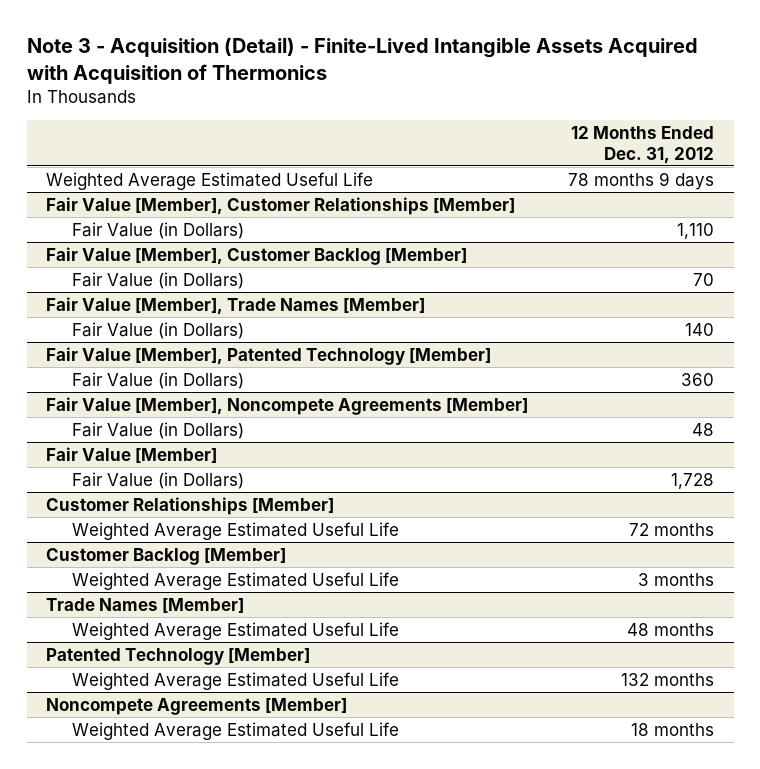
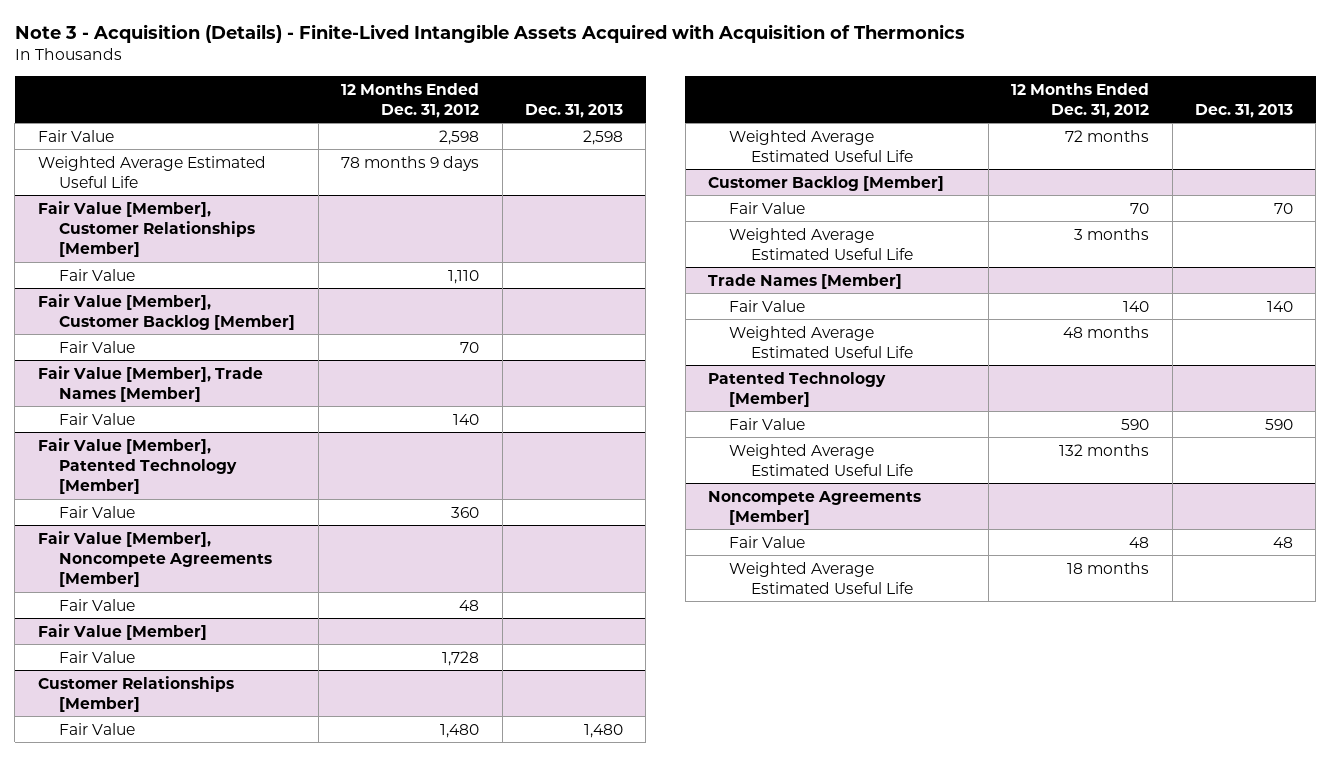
- Note 3 - Acquisition (Detail) - Finite-Lived Intangible Assets Acquired with Acquisition of Thermonics
+ Note 3 - Acquisition (Details) - Finite-Lived Intangible Assets Acquired with Acquisition of Thermonics
- | 12 Months Ended Dec. 31, 2012
+ | 12 Months Ended Dec. 31, 2012 | Dec. 31, 2013
+ Fair Value | 2,598 | 2,598
@ Fair Value [Member], Customer Relationships [Member]
- Fair Value (in Dollars) | 1,110
+ Fair Value | 1,110 |
@ Fair Value [Member], Customer Backlog [Member]
- Fair Value (in Dollars) | 70
+ Fair Value | 70 |
@ Fair Value [Member], Trade Names [Member]
- Fair Value (in Dollars) | 140
+ Fair Value | 140 |
@ Fair Value [Member], Patented Technology [Member]
- Fair Value (in Dollars) | 360
+ Fair Value | 360 |
@ Fair Value [Member], Noncompete Agreements [Member]
- Fair Value (in Dollars) | 48
+ Fair Value | 48 |
@ Fair Value [Member]
- Fair Value (in Dollars) | 1,728
+ Fair Value | 1,728 |
@ Customer Relationships [Member]
+ Fair Value | 1,480 | 1,480
@ Customer Backlog [Member]
+ Fair Value | 70 | 70
@ Trade Names [Member]
+ Fair Value | 140 | 140
@ Patented Technology [Member]
+ Fair Value | 590 | 590
@ Noncompete Agreements [Member]
+ Fair Value | 48 | 48

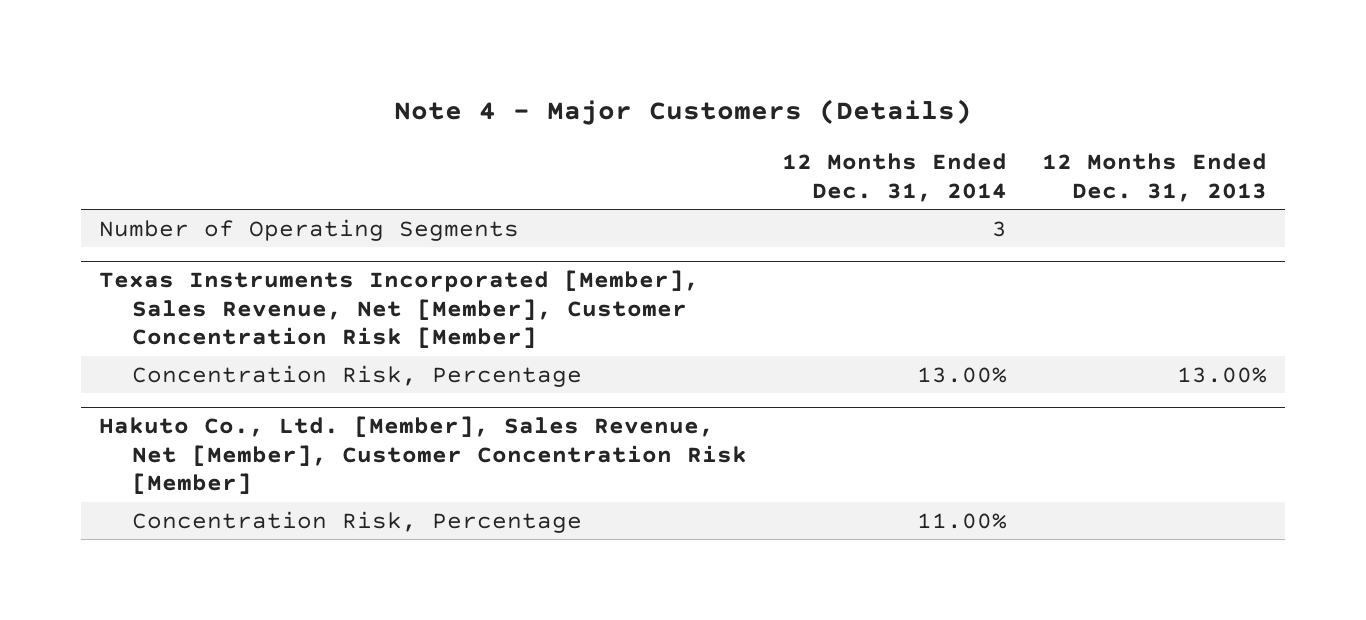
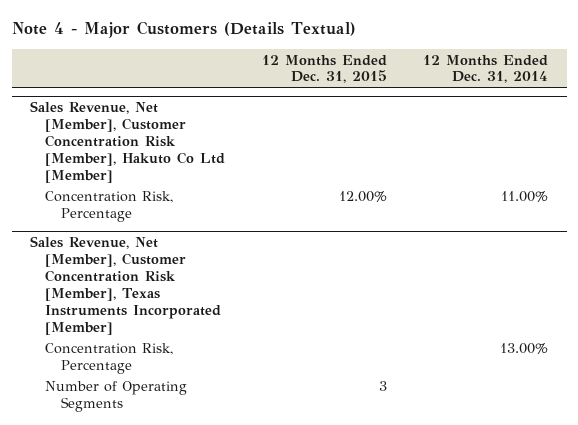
- Note 4 - Major Customers (Details)
+ Note 4 - Major Customers (Details Textual)
- | 12 Months Ended Dec. 31, 2014 | 12 Months Ended Dec. 31, 2013
+ | 12 Months Ended Dec. 31, 2015 | 12 Months Ended Dec. 31, 2014
- Number of Operating Segments | 3 |
- Texas Instruments Incorporated [Member], Sales Revenue, Net [Member], Customer Concentration Risk [Member]
- Concentration Risk, Percentage | 13.00% | 13.00%
- Hakuto Co., Ltd. [Member], Sales Revenue, Net [Member], Customer Concentration Risk [Member]
+ Sales Revenue, Net [Member], Customer Concentration Risk [Member], Hakuto Co Ltd [Member]
+ Sales Revenue, Net [Member], Customer Concentration Risk [Member], Texas Instruments Incorporated [Member]
+ Concentration Risk, Percentage | | 13.00%
+ Number of Operating Segments | 3 |

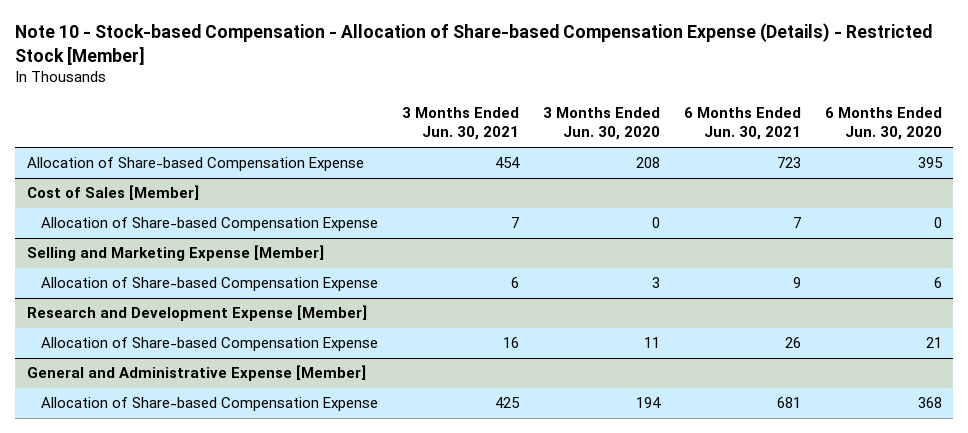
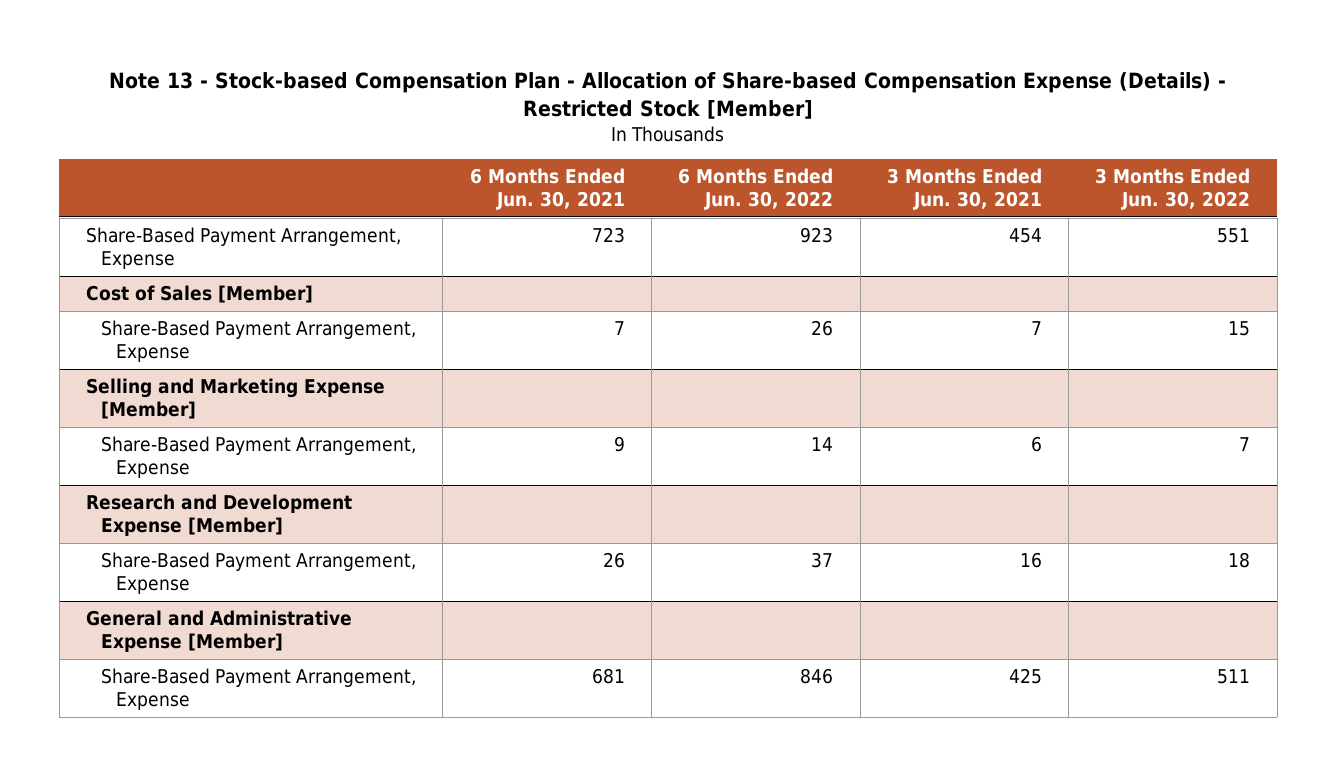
- Note 10 - Stock-based Compensation - Allocation of Share-based Compensation Expense (Details) - Restricted Stock [Member]
+ Note 13 - Stock-based Compensation Plan - Allocation of Share-based Compensation Expense (Details) - Restricted Stock [Member]
- | 3 Months Ended Jun. 30, 2021 | 3 Months Ended Jun. 30, 2020 | 6 Months Ended Jun. 30, 2021 | 6 Months Ended Jun. 30, 2020
+ | 6 Months Ended Jun. 30, 2021 | 6 Months Ended Jun. 30, 2022 | 3 Months Ended Jun. 30, 2021 | 3 Months Ended Jun. 30, 2022
- Allocation of Share-based Compensation Expense | 454 | 208 | 723 | 395
+ Share-Based Payment Arrangement, Expense | 723 | 923 | 454 | 551
@ Cost of Sales [Member]
- Allocation of Share-based Compensation Expense | 7 | 0 | 7 | 0
+ Share-Based Payment Arrangement, Expense | 7 | 26 | 7 | 15
@ Selling and Marketing Expense [Member]
- Allocation of Share-based Compensation Expense | 6 | 3 | 9 | 6
+ Share-Based Payment Arrangement, Expense | 9 | 14 | 6 | 7
@ Research and Development Expense [Member]
- Allocation of Share-based Compensation Expense | 16 | 11 | 26 | 21
+ Share-Based Payment Arrangement, Expense | 26 | 37 | 16 | 18
@ General and Administrative Expense [Member]
- Allocation of Share-based Compensation Expense | 425 | 194 | 681 | 368
+ Share-Based Payment Arrangement, Expense | 681 | 846 | 425 | 511

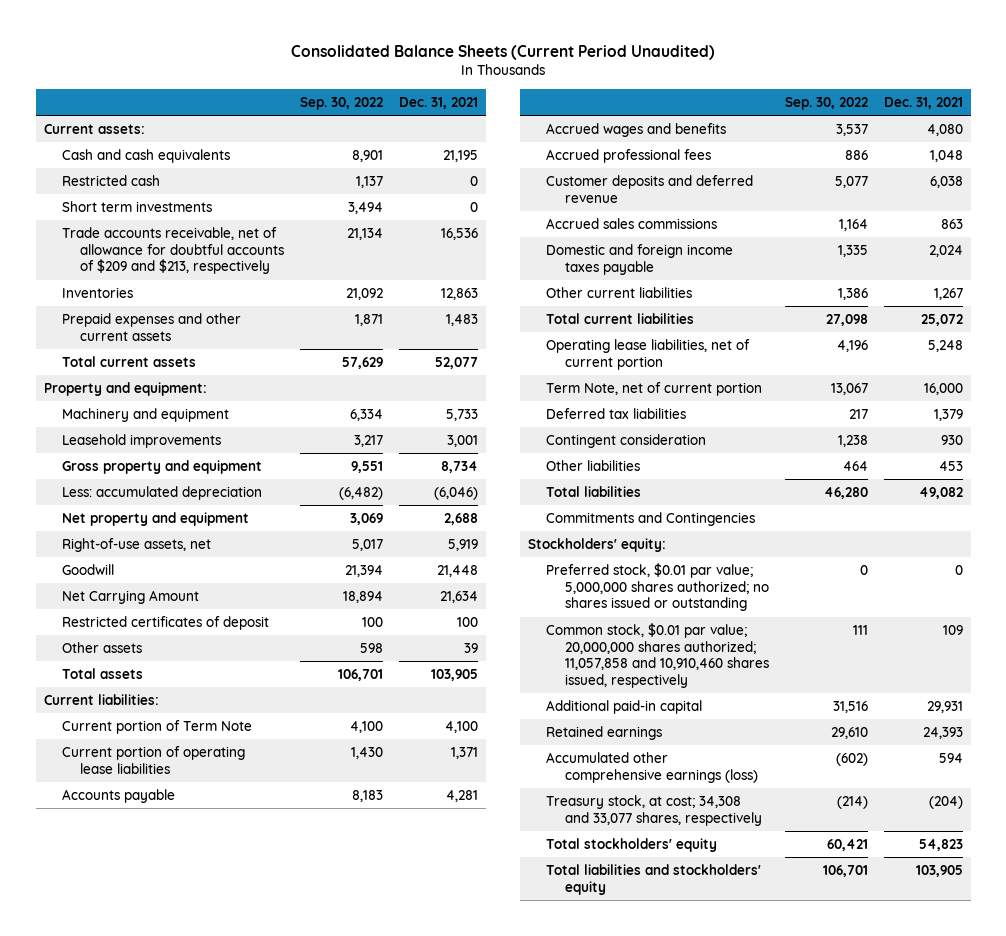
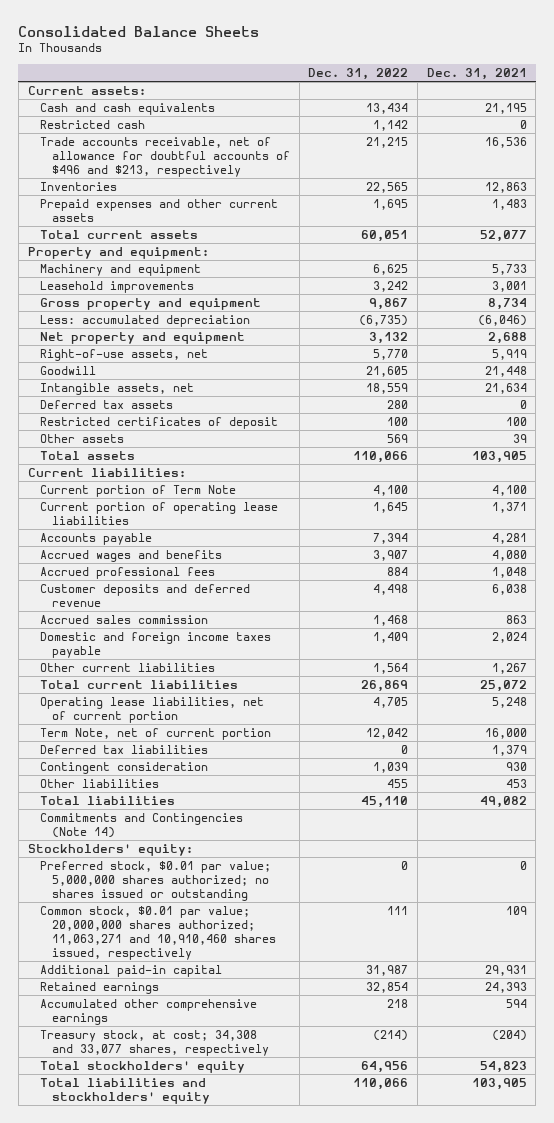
- Consolidated Balance Sheets (Current Period Unaudited)
+ Consolidated Balance Sheets
- | Sep. 30, 2022 | Dec. 31, 2021
+ | Dec. 31, 2022 | Dec. 31, 2021
- Short term investments | 3,494 | 0
- Trade accounts receivable, net of allowance for doubtful accounts of $209 and $213, respectively | 21,134 | 16,536
+ Trade accounts receivable, net of allowance for doubtful accounts of $496 and $213, respectively | 21,215 | 16,536
- Net Carrying Amount | 18,894 | 21,634
+ Intangible assets, net | 18,559 | 21,634
+ Deferred tax assets | 280 | 0
- Accrued sales commissions | 1,164 | 863
+ Accrued sales commission | 1,468 | 863
- Commitments and Contingencies
+ Commitments and Contingencies (Note 14)
- Common stock, $0.01 par value; 20,000,000 shares authorized; 11,057,858 and 10,910,460 shares issued, respectively | 111 | 109
+ Common stock, $0.01 par value; 20,000,000 shares authorized; 11,063,271 and 10,910,460 shares issued, respectively | 111 | 109
- Accumulated other comprehensive earnings (loss) | (602) | 594
+ Accumulated other comprehensive earnings | 218 | 594

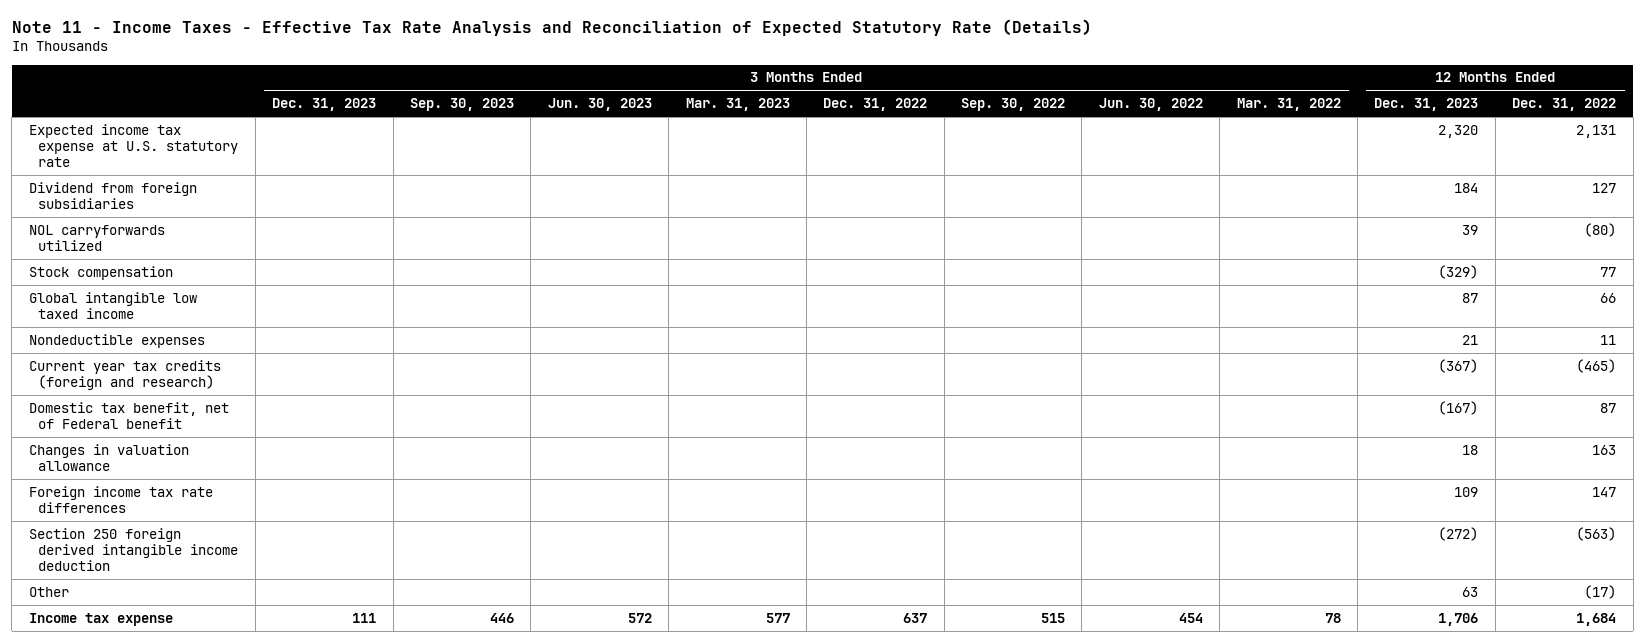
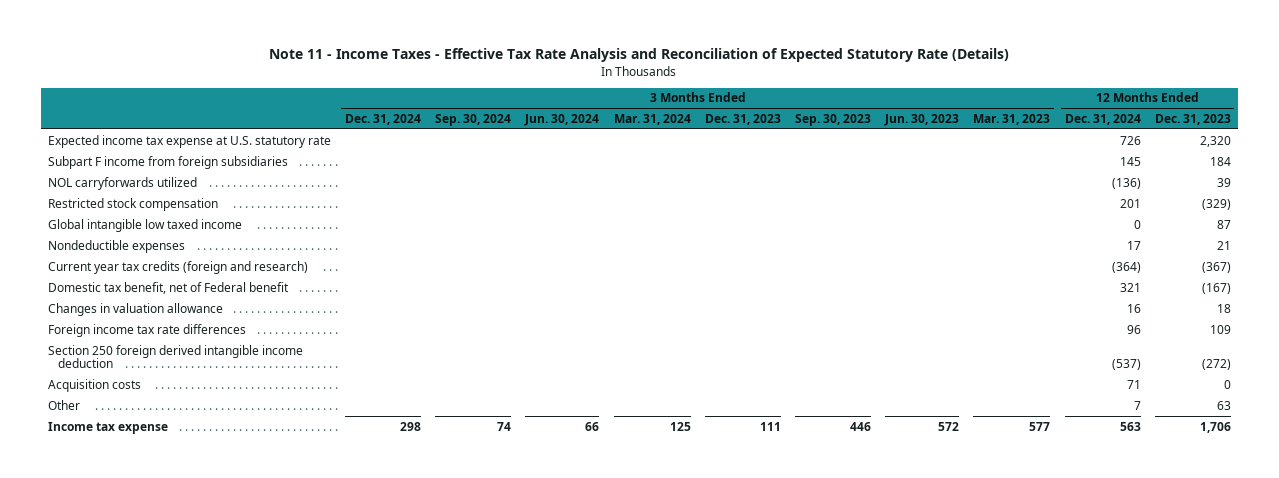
- | 3 Months Ended Dec. 31, 2023 | 3 Months Ended Sep. 30, 2023 | 3 Months Ended Jun. 30, 2023 | 3 Months Ended Mar. 31, 2023 | 3 Months Ended Dec. 31, 2022 | 3 Months Ended Sep. 30, 2022 | 3 Months Ended Jun. 30, 2022 | 3 Months Ended Mar. 31, 2022 | 12 Months Ended Dec. 31, 2023 | 12 Months Ended Dec. 31, 2022
+ | 3 Months Ended Dec. 31, 2024 | 3 Months Ended Sep. 30, 2024 | 3 Months Ended Jun. 30, 2024 | 3 Months Ended Mar. 31, 2024 | 3 Months Ended Dec. 31, 2023 | 3 Months Ended Sep. 30, 2023 | 3 Months Ended Jun. 30, 2023 | 3 Months Ended Mar. 31, 2023 | 12 Months Ended Dec. 31, 2024 | 12 Months Ended Dec. 31, 2023
- Dividend from foreign subsidiaries | | | | | | | | | 184 | 127
+ Subpart F income from foreign subsidiaries | | | | | | | | | 145 | 184
- Stock compensation | | | | | | | | | (329) | 77
+ Restricted stock compensation | | | | | | | | | 201 | (329)
+ Acquisition costs | | | | | | | | | 71 | 0

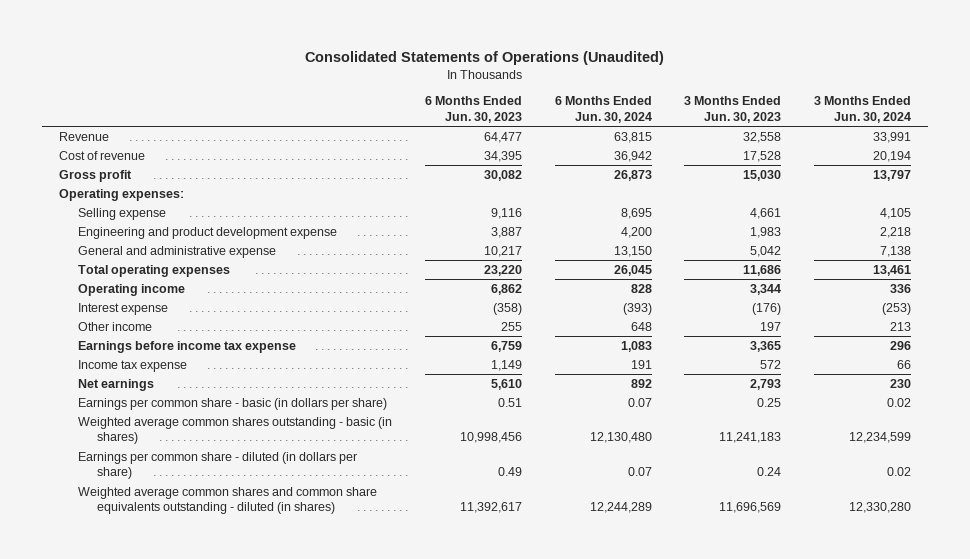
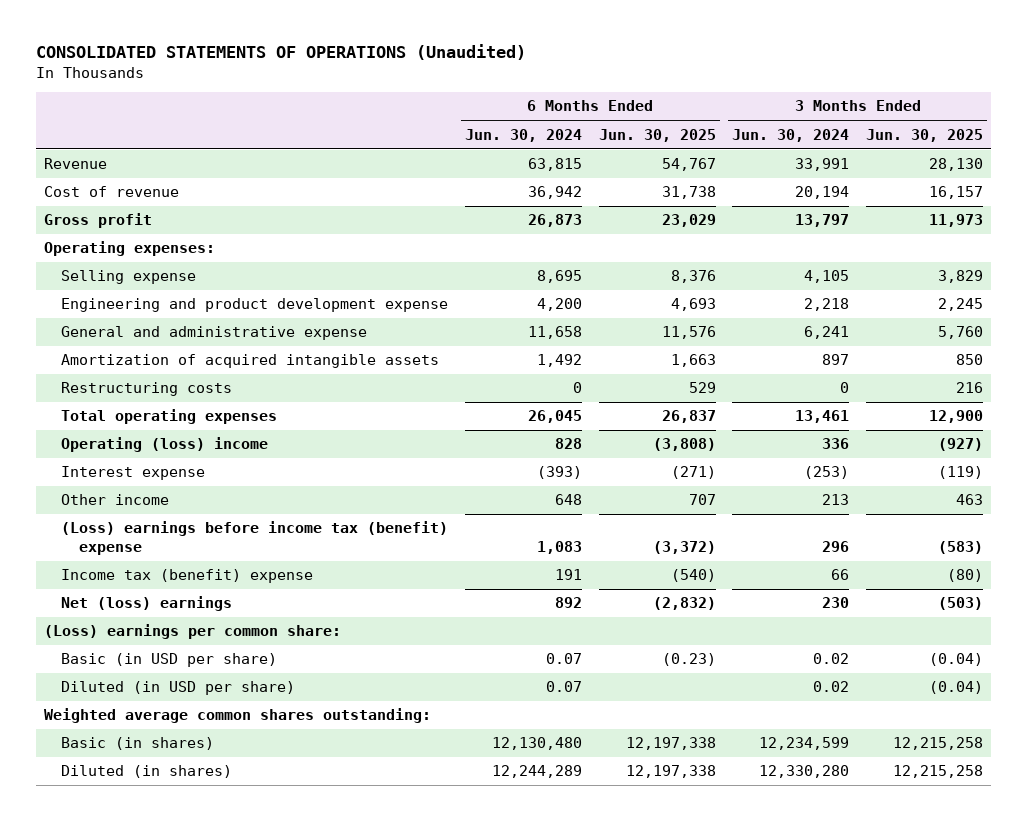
- Consolidated Statements of Operations (Unaudited)
+ CONSOLIDATED STATEMENTS OF OPERATIONS (Unaudited)
- | 6 Months Ended Jun. 30, 2023 | 6 Months Ended Jun. 30, 2024 | 3 Months Ended Jun. 30, 2023 | 3 Months Ended Jun. 30, 2024
+ | 6 Months Ended Jun. 30, 2024 | 6 Months Ended Jun. 30, 2025 | 3 Months Ended Jun. 30, 2024 | 3 Months Ended Jun. 30, 2025
- General and administrative expense | 10,217 | 13,150 | 5,042 | 7,138
+ General and administrative expense | 11,658 | 11,576 | 6,241 | 5,760
+ Amortization of acquired intangible assets | 1,492 | 1,663 | 897 | 850
+ Restructuring costs | 0 | 529 | 0 | 216
- Operating income | 6,862 | 828 | 3,344 | 336
+ Operating (loss) income | 828 | (3,808) | 336 | (927)
- Earnings before income tax expense | 6,759 | 1,083 | 3,365 | 296
- Income tax expense | 1,149 | 191 | 572 | 66
- Net earnings | 5,610 | 892 | 2,793 | 230
- Earnings per common share - basic (in dollars per share) | 0.51 | 0.07 | 0.25 | 0.02
- Weighted average common shares outstanding - basic (in shares) | 10,998,456 | 12,130,480 | 11,241,183 | 12,234,599
- Earnings per common share - diluted (in dollars per share) | 0.49 | 0.07 | 0.24 | 0.02
- Weighted average common shares and common share equivalents outstanding - diluted (in shares) | 11,392,617 | 12,244,289 | 11,696,569 | 12,330,280
+ (Loss) earnings before income tax (benefit) expense | 1,083 | (3,372) | 296 | (583)
+ Income tax (benefit) expense | 191 | (540) | 66 | (80)
+ Net (loss) earnings | 892 | (2,832) | 230 | (503)
+ (Loss) earnings per common share:
+ Basic (in USD per share) | 0.07 | (0.23) | 0.02 | (0.04)
+ Diluted (in USD per share) | 0.07 | | 0.02 | (0.04)
+ Weighted average common shares outstanding:
+ Basic (in shares) | 12,130,480 | 12,197,338 | 12,234,599 | 12,215,258
+ Diluted (in shares) | 12,244,289 | 12,197,338 | 12,330,280 | 12,215,258

